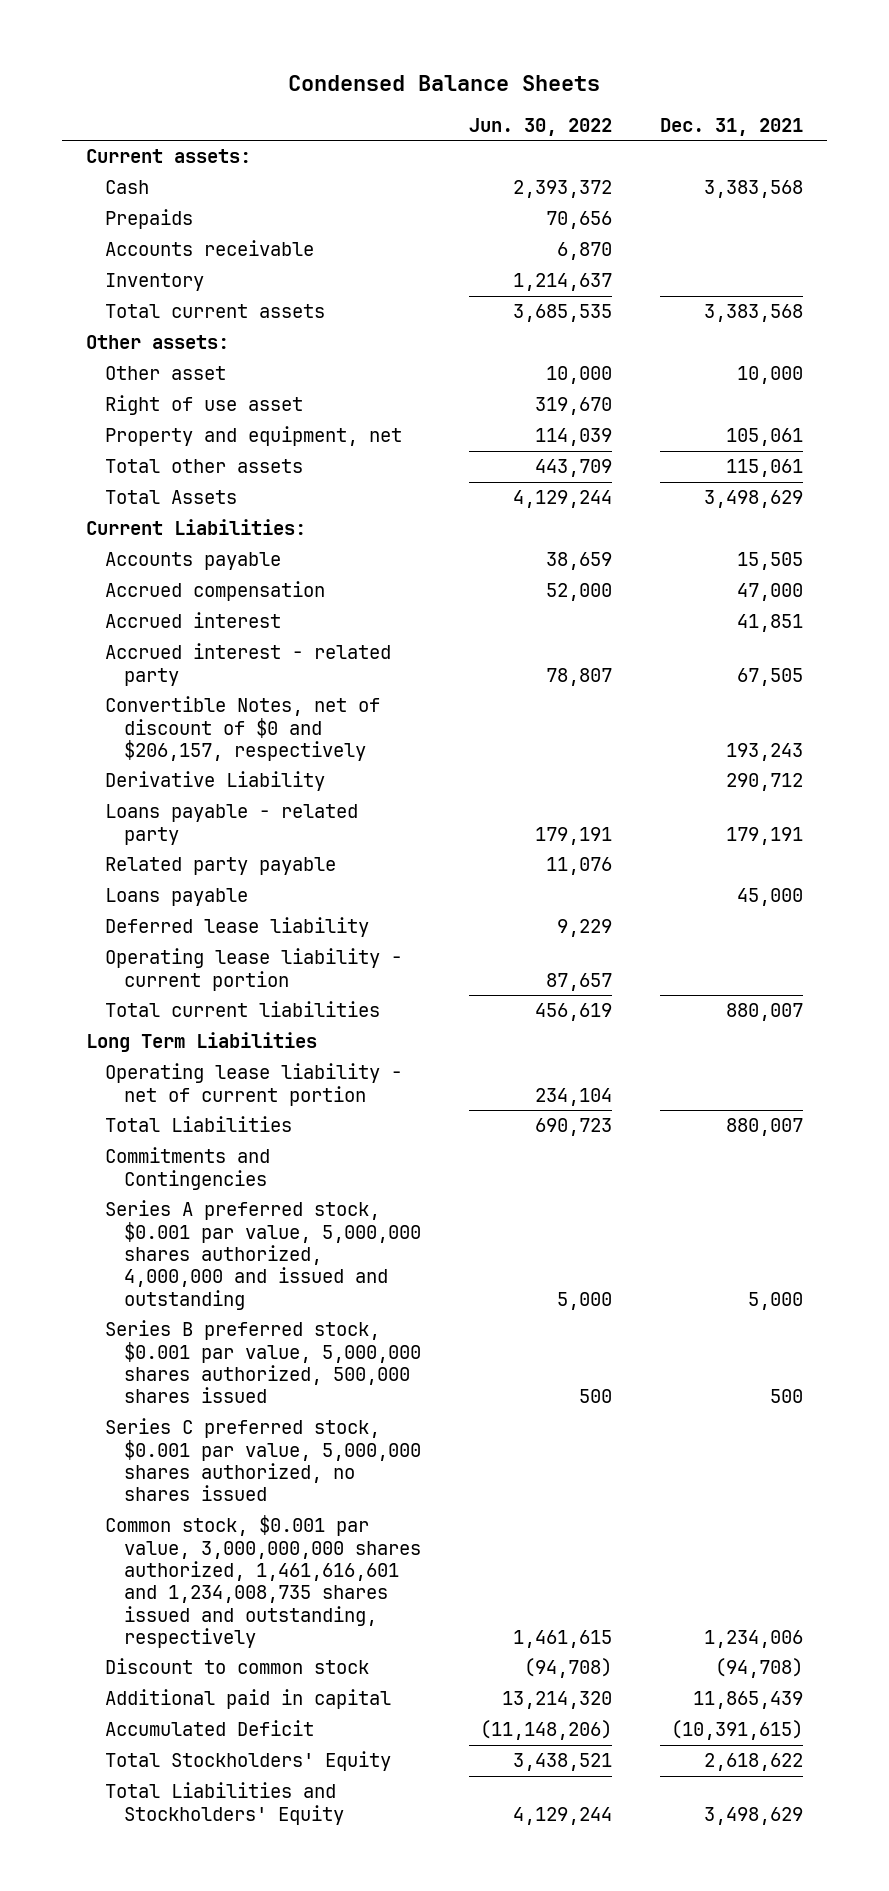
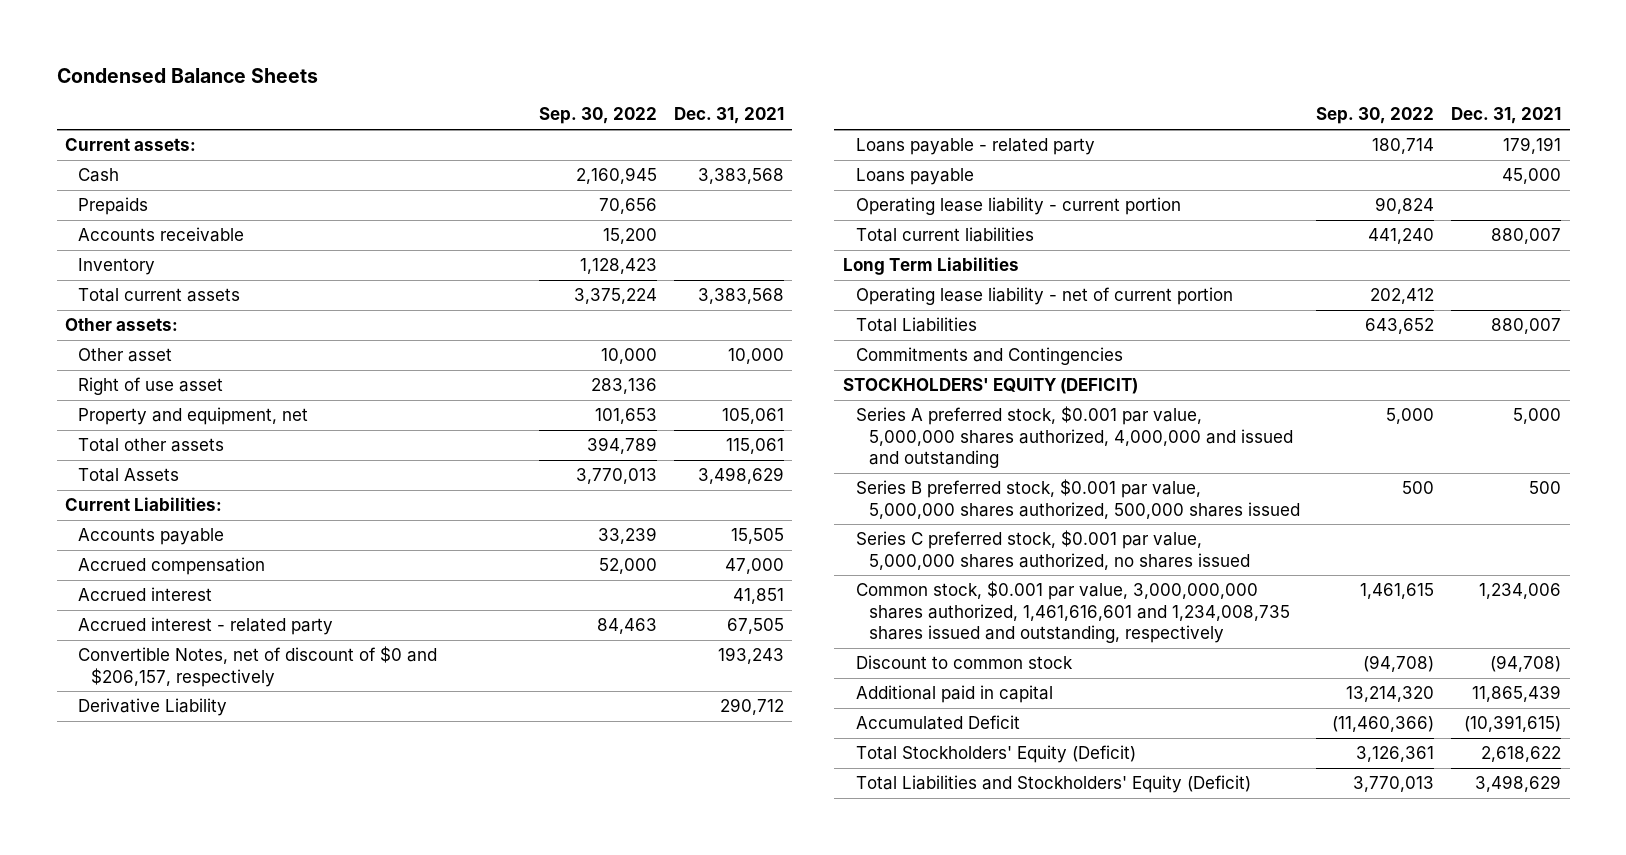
- | Jun. 30, 2022 | Dec. 31, 2021
+ | Sep. 30, 2022 | Dec. 31, 2021
- Related party payable | 11,076 |
- Deferred lease liability | 9,229 |
+ STOCKHOLDERS' EQUITY (DEFICIT)
- Total Stockholders' Equity | 3,438,521 | 2,618,622
- Total Liabilities and Stockholders' Equity | 4,129,244 | 3,498,629
+ Total Stockholders' Equity (Deficit) | 3,126,361 | 2,618,622
+ Total Liabilities and Stockholders' Equity (Deficit) | 3,770,013 | 3,498,629

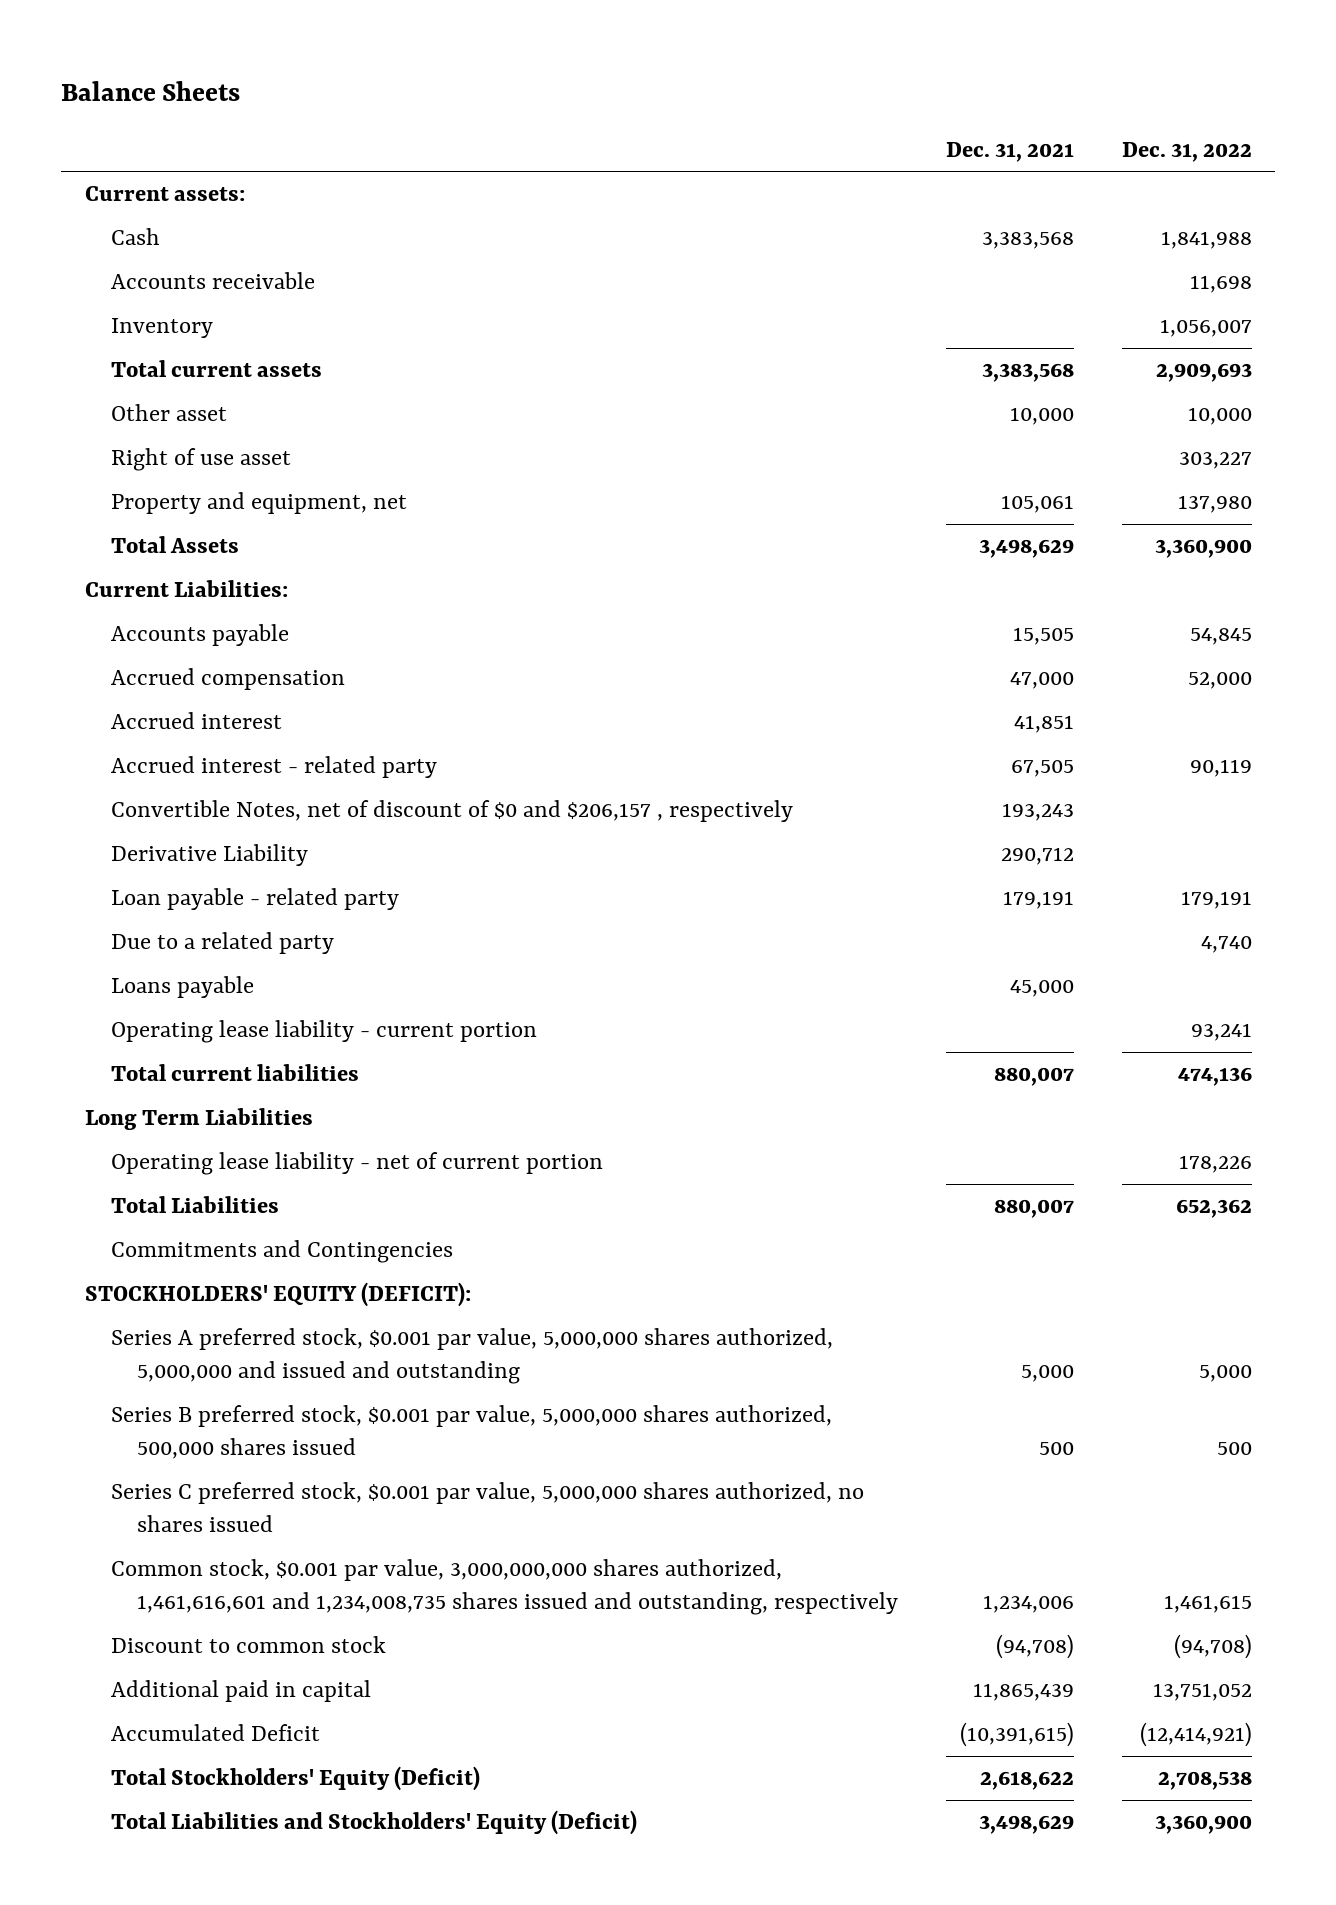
- Condensed Balance Sheets
+ Balance Sheets
- | Sep. 30, 2022 | Dec. 31, 2021
+ | Dec. 31, 2021 | Dec. 31, 2022
- Prepaids | 70,656 |
- Other assets:
- Total other assets | 394,789 | 115,061
- Convertible Notes, net of discount of $0 and $206,157, respectively | | 193,243
+ Convertible Notes, net of discount of $0 and $206,157 , respectively | 193,243 |
- Loans payable - related party | 180,714 | 179,191
+ Loan payable - related party | 179,191 | 179,191
+ Due to a related party | | 4,740
- STOCKHOLDERS' EQUITY (DEFICIT)
- Series A preferred stock, $0.001 par value, 5,000,000 shares authorized, 4,000,000 and issued and outstanding | 5,000 | 5,000
+ STOCKHOLDERS' EQUITY (DEFICIT):
+ Series A preferred stock, $0.001 par value, 5,000,000 shares authorized, 5,000,000 and issued and outstanding | 5,000 | 5,000

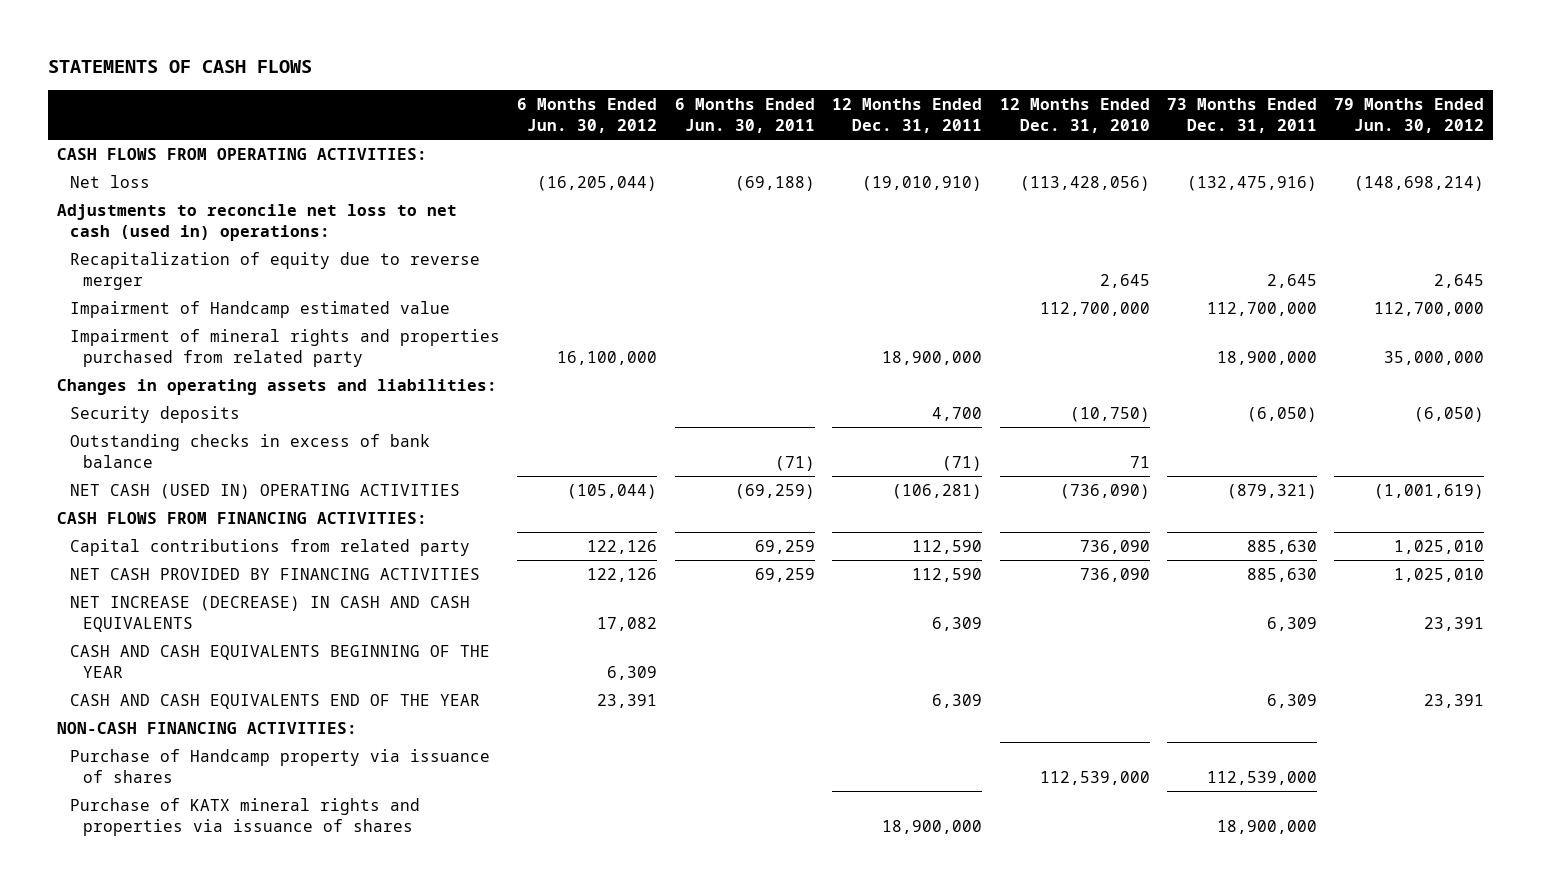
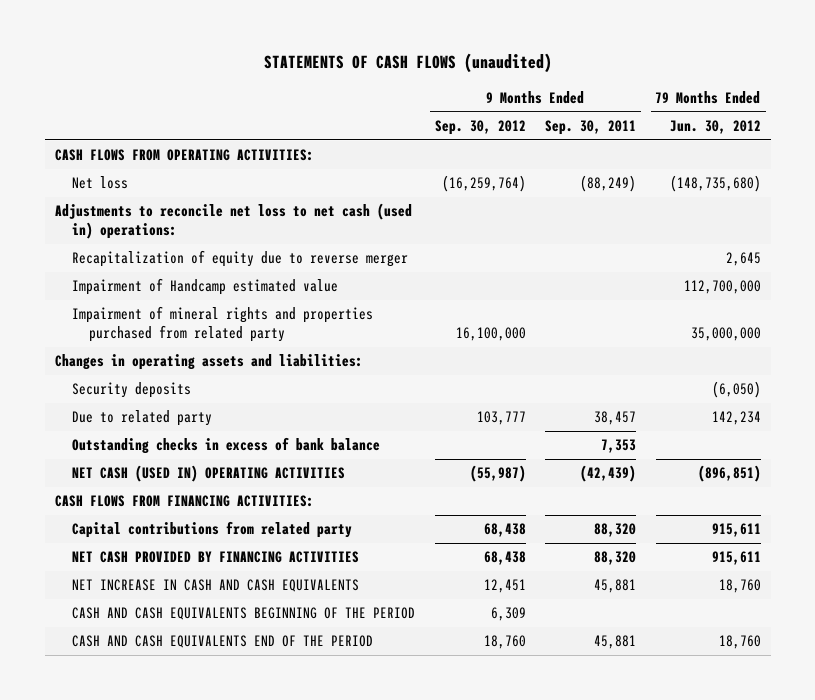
- STATEMENTS OF CASH FLOWS
+ STATEMENTS OF CASH FLOWS (unaudited)
- | 6 Months Ended Jun. 30, 2012 | 6 Months Ended Jun. 30, 2011 | 12 Months Ended Dec. 31, 2011 | 12 Months Ended Dec. 31, 2010 | 73 Months Ended Dec. 31, 2011 | 79 Months Ended Jun. 30, 2012
+ | 9 Months Ended Sep. 30, 2012 | 9 Months Ended Sep. 30, 2011 | 79 Months Ended Jun. 30, 2012
- Net loss | (16,205,044) | (69,188) | (19,010,910) | (113,428,056) | (132,475,916) | (148,698,214)
+ Net loss | (16,259,764) | (88,249) | (148,735,680)
+ Due to related party | 103,777 | 38,457 | 142,234
- NET CASH (USED IN) OPERATING ACTIVITIES | (105,044) | (69,259) | (106,281) | (736,090) | (879,321) | (1,001,619)
+ NET CASH (USED IN) OPERATING ACTIVITIES | (55,987) | (42,439) | (896,851)
- Capital contributions from related party | 122,126 | 69,259 | 112,590 | 736,090 | 885,630 | 1,025,010
- NET CASH PROVIDED BY FINANCING ACTIVITIES | 122,126 | 69,259 | 112,590 | 736,090 | 885,630 | 1,025,010
- NET INCREASE (DECREASE) IN CASH AND CASH EQUIVALENTS | 17,082 | | 6,309 | | 6,309 | 23,391
- CASH AND CASH EQUIVALENTS BEGINNING OF THE YEAR | 6,309 | | | | |
- CASH AND CASH EQUIVALENTS END OF THE YEAR | 23,391 | | 6,309 | | 6,309 | 23,391
- NON-CASH FINANCING ACTIVITIES:
- Purchase of Handcamp property via issuance of shares | | | | 112,539,000 | 112,539,000 |
- Purchase of KATX mineral rights and properties via issuance of shares | | | 18,900,000 | | 18,900,000 |
+ Capital contributions from related party | 68,438 | 88,320 | 915,611
+ NET CASH PROVIDED BY FINANCING ACTIVITIES | 68,438 | 88,320 | 915,611
+ NET INCREASE IN CASH AND CASH EQUIVALENTS | 12,451 | 45,881 | 18,760
+ CASH AND CASH EQUIVALENTS BEGINNING OF THE PERIOD | 6,309 | |
+ CASH AND CASH EQUIVALENTS END OF THE PERIOD | 18,760 | 45,881 | 18,760

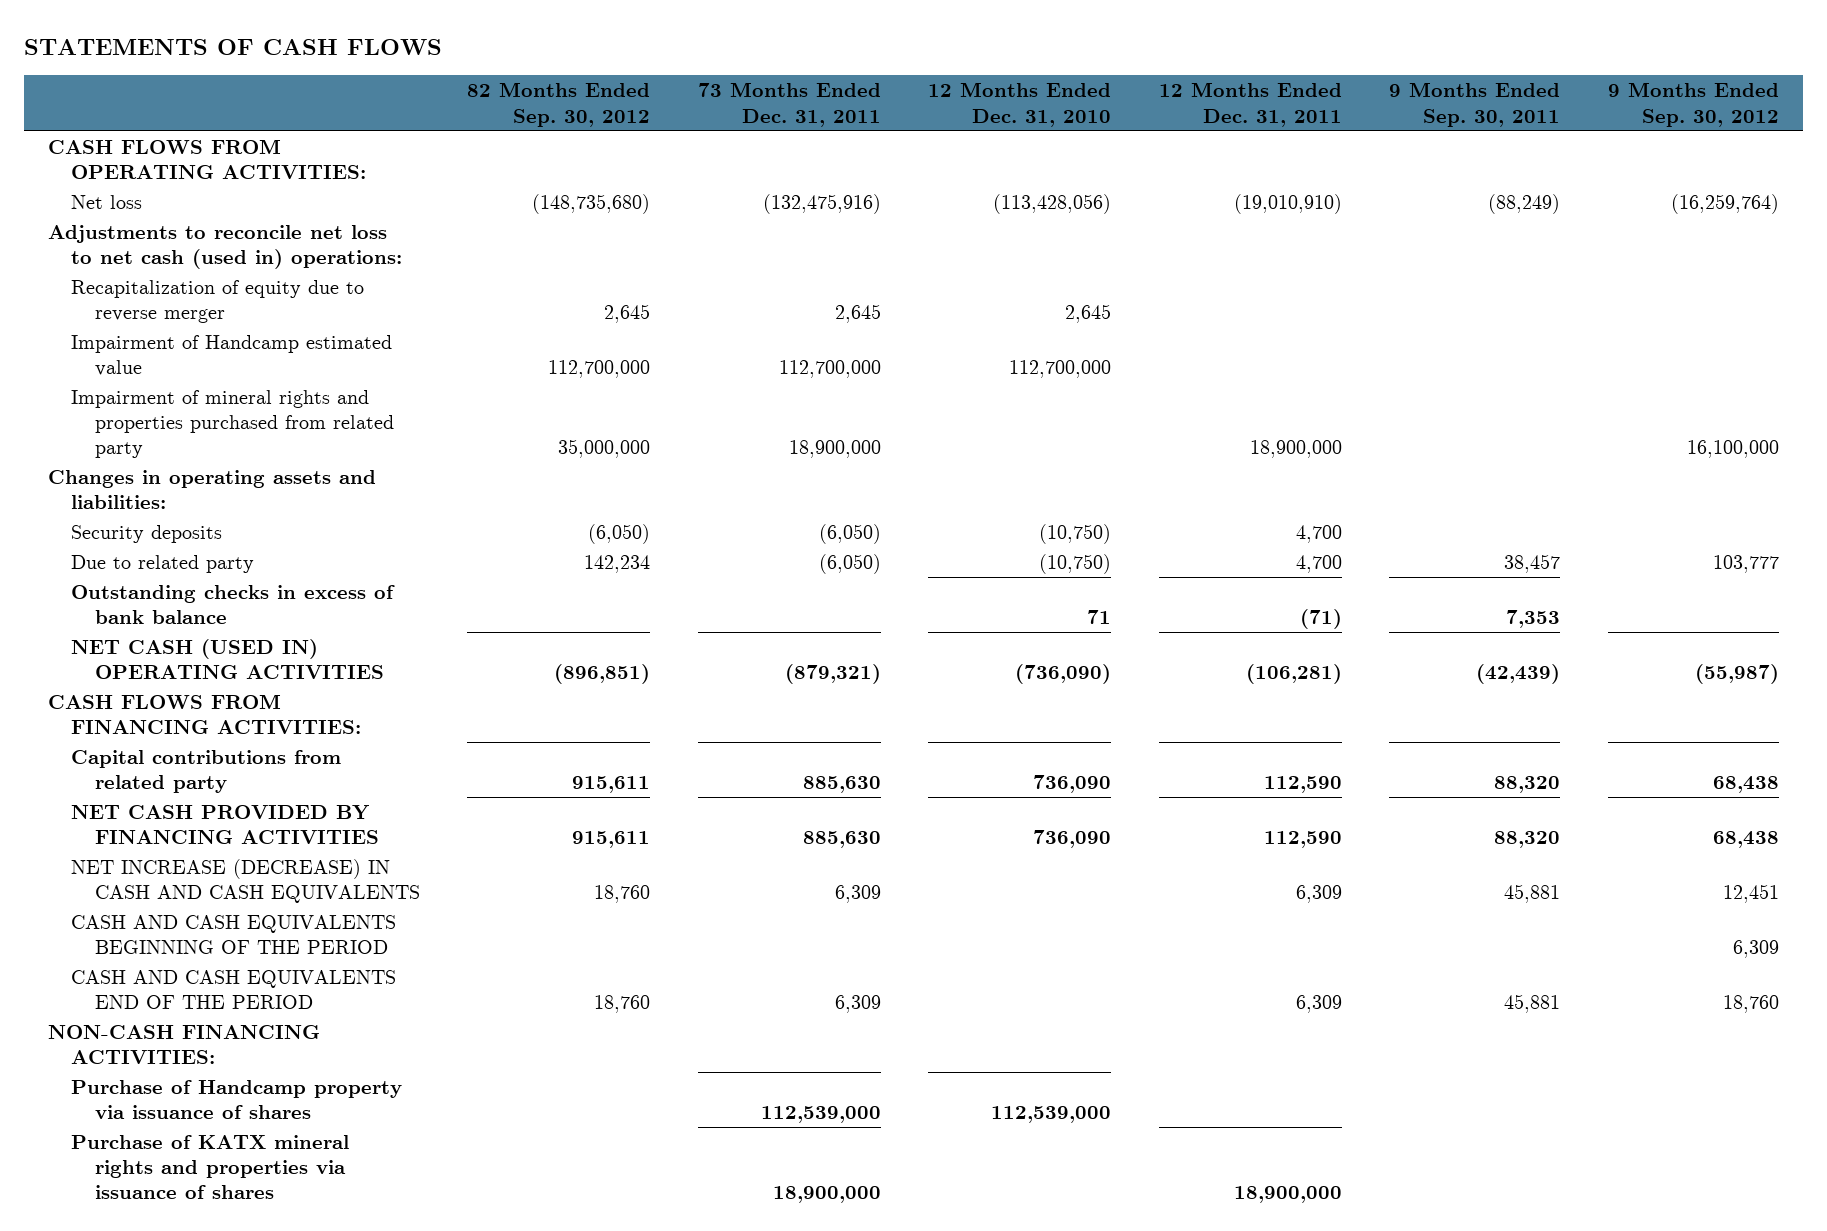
- STATEMENTS OF CASH FLOWS (unaudited)
+ STATEMENTS OF CASH FLOWS
- | 9 Months Ended Sep. 30, 2012 | 9 Months Ended Sep. 30, 2011 | 79 Months Ended Jun. 30, 2012
+ | 82 Months Ended Sep. 30, 2012 | 73 Months Ended Dec. 31, 2011 | 12 Months Ended Dec. 31, 2010 | 12 Months Ended Dec. 31, 2011 | 9 Months Ended Sep. 30, 2011 | 9 Months Ended Sep. 30, 2012
- NET INCREASE IN CASH AND CASH EQUIVALENTS | 12,451 | 45,881 | 18,760
+ NET INCREASE (DECREASE) IN CASH AND CASH EQUIVALENTS | 18,760 | 6,309 | | 6,309 | 45,881 | 12,451
+ NON-CASH FINANCING ACTIVITIES:
+ Purchase of Handcamp property via issuance of shares | | 112,539,000 | 112,539,000 | | |
+ Purchase of KATX mineral rights and properties via issuance of shares | | 18,900,000 | | 18,900,000 | |

